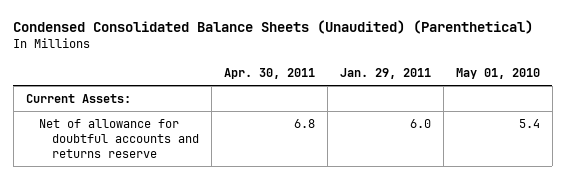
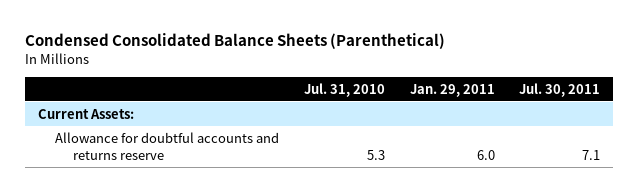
- Condensed Consolidated Balance Sheets (Unaudited) (Parenthetical)
+ Condensed Consolidated Balance Sheets (Parenthetical)
- | Apr. 30, 2011 | Jan. 29, 2011 | May 01, 2010
+ | Jul. 31, 2010 | Jan. 29, 2011 | Jul. 30, 2011
- Net of allowance for doubtful accounts and returns reserve | 6.8 | 6.0 | 5.4
+ Allowance for doubtful accounts and returns reserve | 5.3 | 6.0 | 7.1

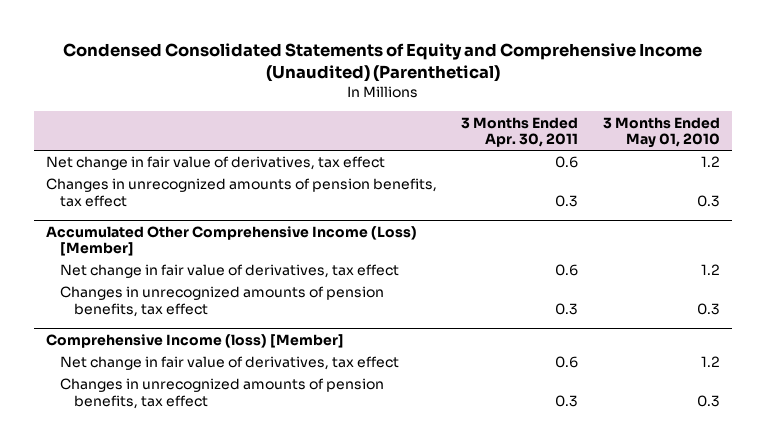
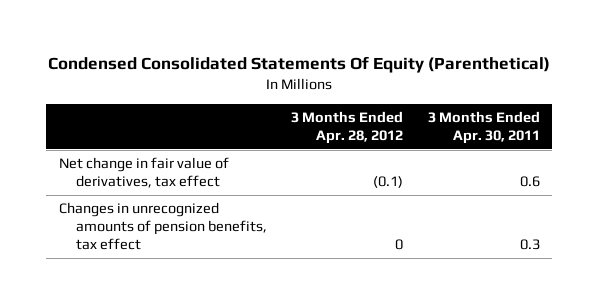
- Condensed Consolidated Statements of Equity and Comprehensive Income (Unaudited) (Parenthetical)
+ Condensed Consolidated Statements Of Equity (Parenthetical)
- | 3 Months Ended Apr. 30, 2011 | 3 Months Ended May 01, 2010
+ | 3 Months Ended Apr. 28, 2012 | 3 Months Ended Apr. 30, 2011
- Accumulated Other Comprehensive Income (Loss) [Member]
- Net change in fair value of derivatives, tax effect | 0.6 | 1.2
- Changes in unrecognized amounts of pension benefits, tax effect | 0.3 | 0.3
- Comprehensive Income (loss) [Member]
- Net change in fair value of derivatives, tax effect | 0.6 | 1.2
- Changes in unrecognized amounts of pension benefits, tax effect | 0.3 | 0.3

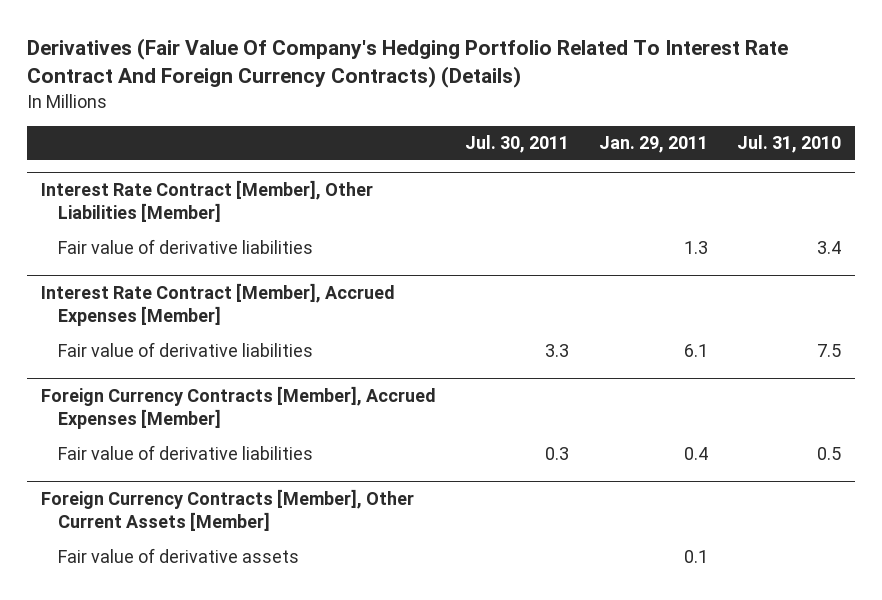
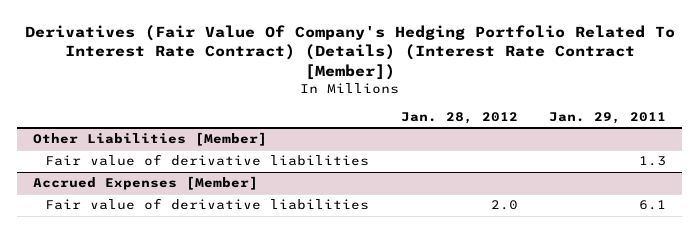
- Derivatives (Fair Value Of Company's Hedging Portfolio Related To Interest Rate Contract And Foreign Currency Contracts) (Details)
+ Derivatives (Fair Value Of Company's Hedging Portfolio Related To Interest Rate Contract) (Details) (Interest Rate Contract [Member])
- | Jul. 30, 2011 | Jan. 29, 2011 | Jul. 31, 2010
+ | Jan. 28, 2012 | Jan. 29, 2011
- Interest Rate Contract [Member], Other Liabilities [Member]
+ Other Liabilities [Member]
- Interest Rate Contract [Member], Accrued Expenses [Member]
+ Accrued Expenses [Member]
- Foreign Currency Contracts [Member], Accrued Expenses [Member]
- Fair value of derivative liabilities | 0.3 | 0.4 | 0.5
- Foreign Currency Contracts [Member], Other Current Assets [Member]
- Fair value of derivative assets | | 0.1 |

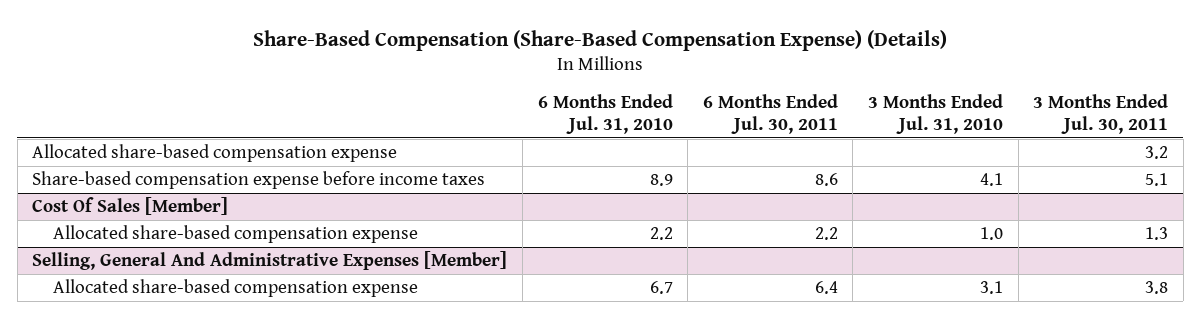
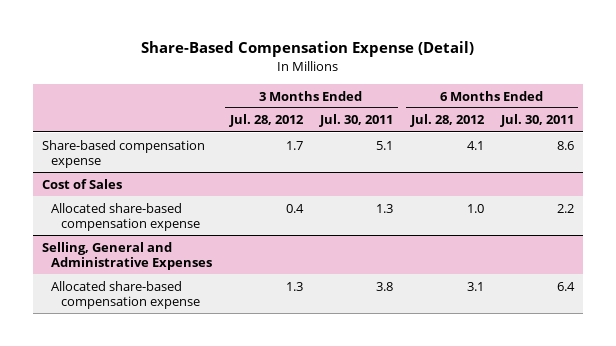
- Share-Based Compensation (Share-Based Compensation Expense) (Details)
+ Share-Based Compensation Expense (Detail)
- | 6 Months Ended Jul. 31, 2010 | 6 Months Ended Jul. 30, 2011 | 3 Months Ended Jul. 31, 2010 | 3 Months Ended Jul. 30, 2011
+ | 3 Months Ended Jul. 28, 2012 | 3 Months Ended Jul. 30, 2011 | 6 Months Ended Jul. 28, 2012 | 6 Months Ended Jul. 30, 2011
- Allocated share-based compensation expense | | | | 3.2
- Share-based compensation expense before income taxes | 8.9 | 8.6 | 4.1 | 5.1
- Cost Of Sales [Member]
+ Share-based compensation expense | 1.7 | 5.1 | 4.1 | 8.6
+ Cost of Sales
- Selling, General And Administrative Expenses [Member]
+ Selling, General and Administrative Expenses

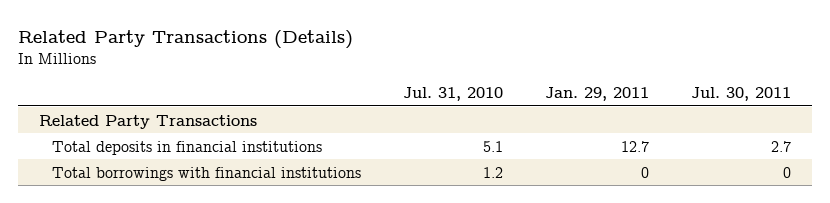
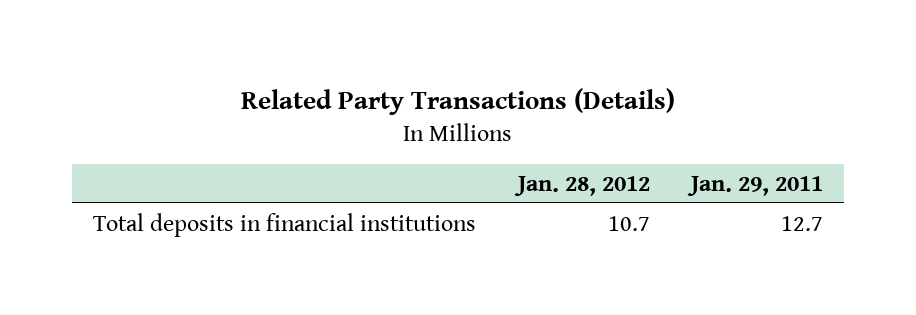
- | Jul. 31, 2010 | Jan. 29, 2011 | Jul. 30, 2011
+ | Jan. 28, 2012 | Jan. 29, 2011
- Related Party Transactions
- Total borrowings with financial institutions | 1.2 | 0 | 0

